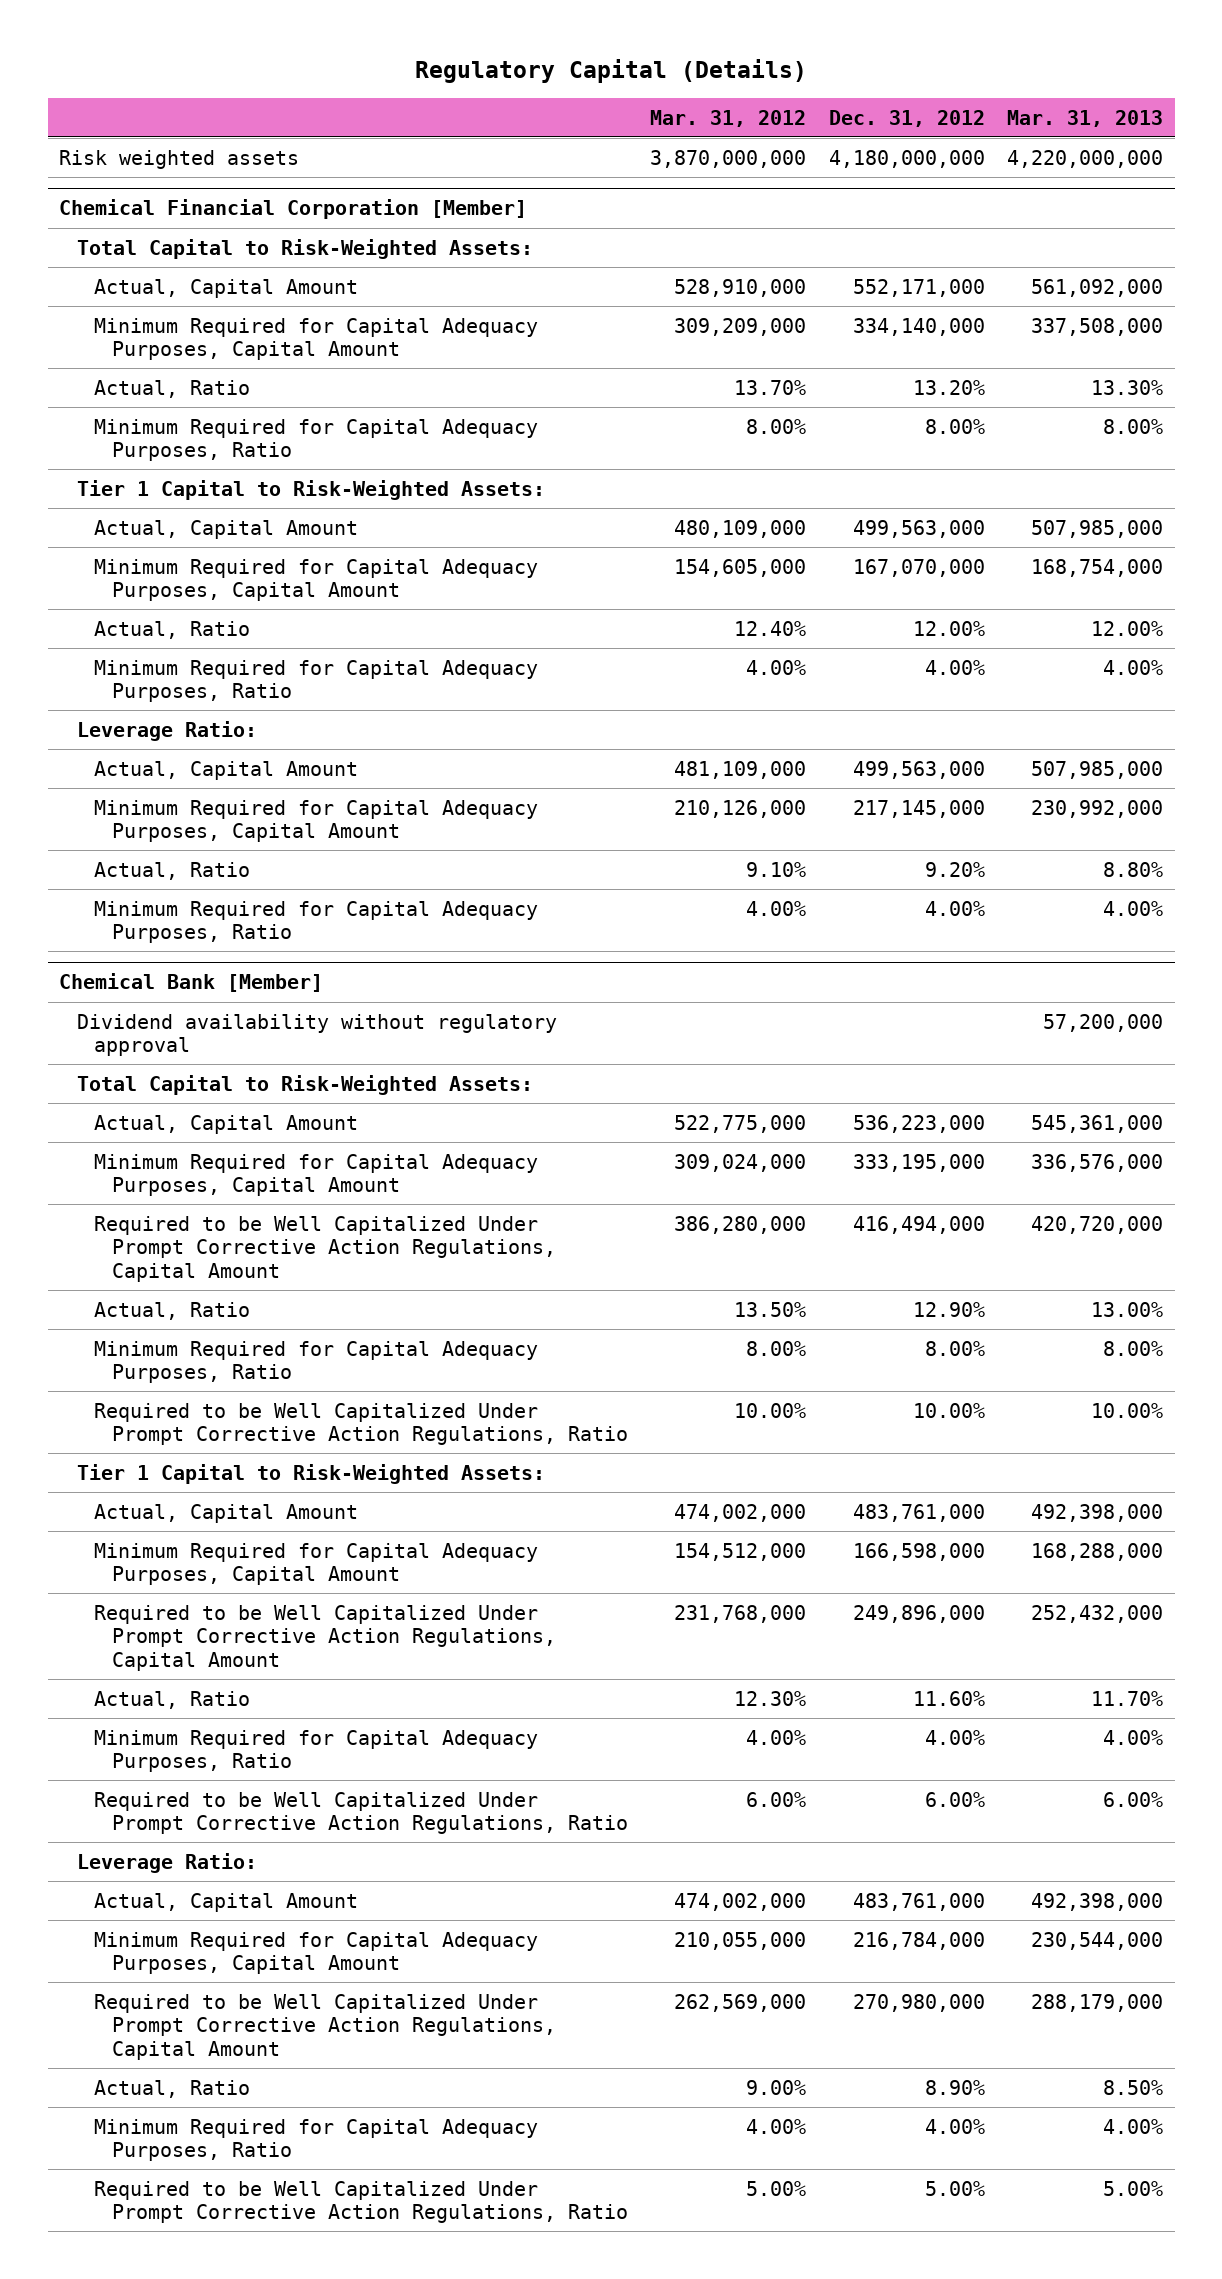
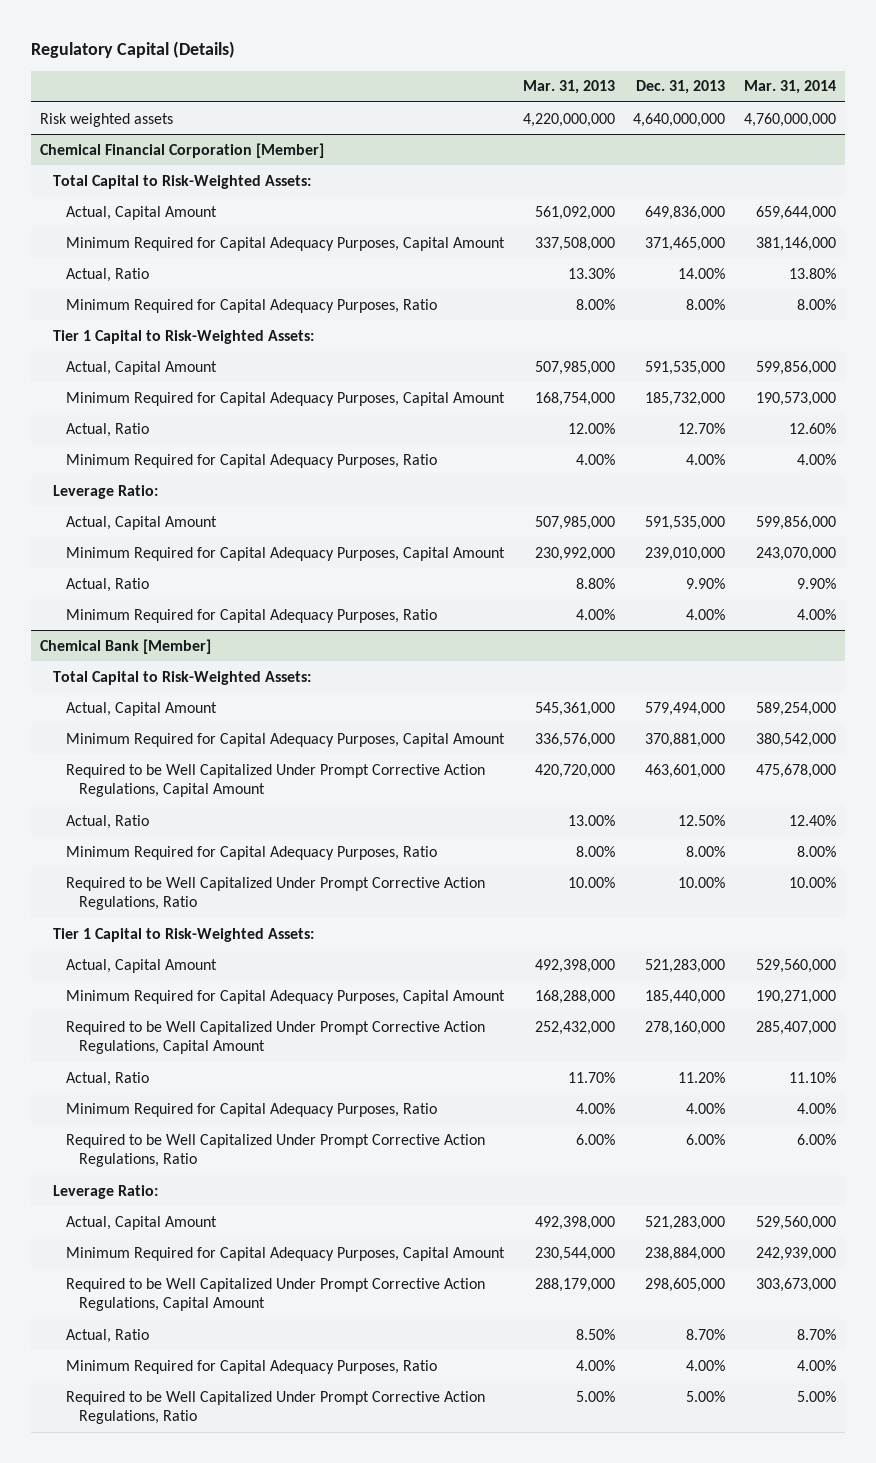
- | Mar. 31, 2012 | Dec. 31, 2012 | Mar. 31, 2013
+ | Mar. 31, 2013 | Dec. 31, 2013 | Mar. 31, 2014
@ Chemical Bank [Member]
- Dividend availability without regulatory approval | | | 57,200,000

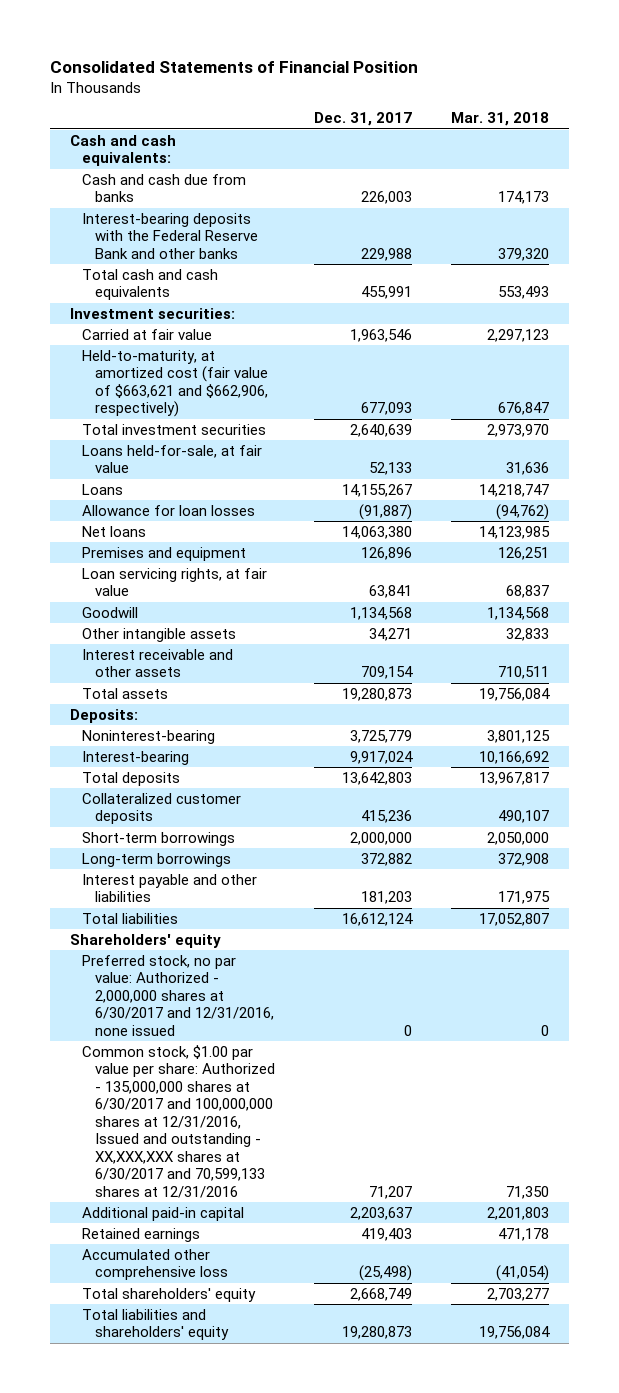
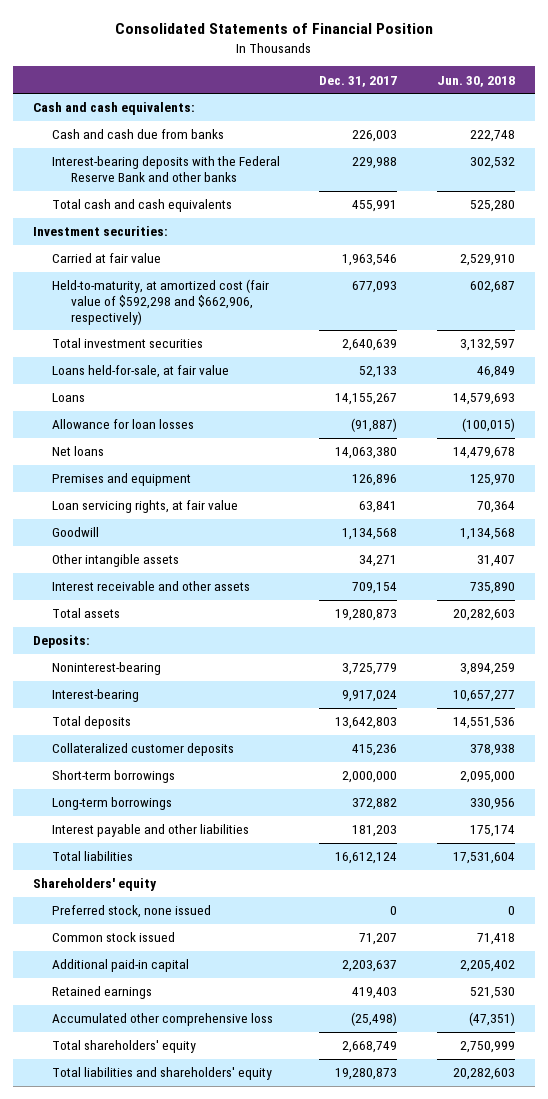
- | Dec. 31, 2017 | Mar. 31, 2018
+ | Dec. 31, 2017 | Jun. 30, 2018
- Held-to-maturity, at amortized cost (fair value of $663,621 and $662,906, respectively) | 677,093 | 676,847
+ Held-to-maturity, at amortized cost (fair value of $592,298 and $662,906, respectively) | 677,093 | 602,687
- Preferred stock, no par value: Authorized - 2,000,000 shares at 6/30/2017 and 12/31/2016, none issued | 0 | 0
- Common stock, $1.00 par value per share: Authorized - 135,000,000 shares at 6/30/2017 and 100,000,000 shares at 12/31/2016, Issued and outstanding - XX,XXX,XXX shares at 6/30/2017 and 70,599,133 shares at 12/31/2016 | 71,207 | 71,350
+ Preferred stock, none issued | 0 | 0
+ Common stock issued | 71,207 | 71,418

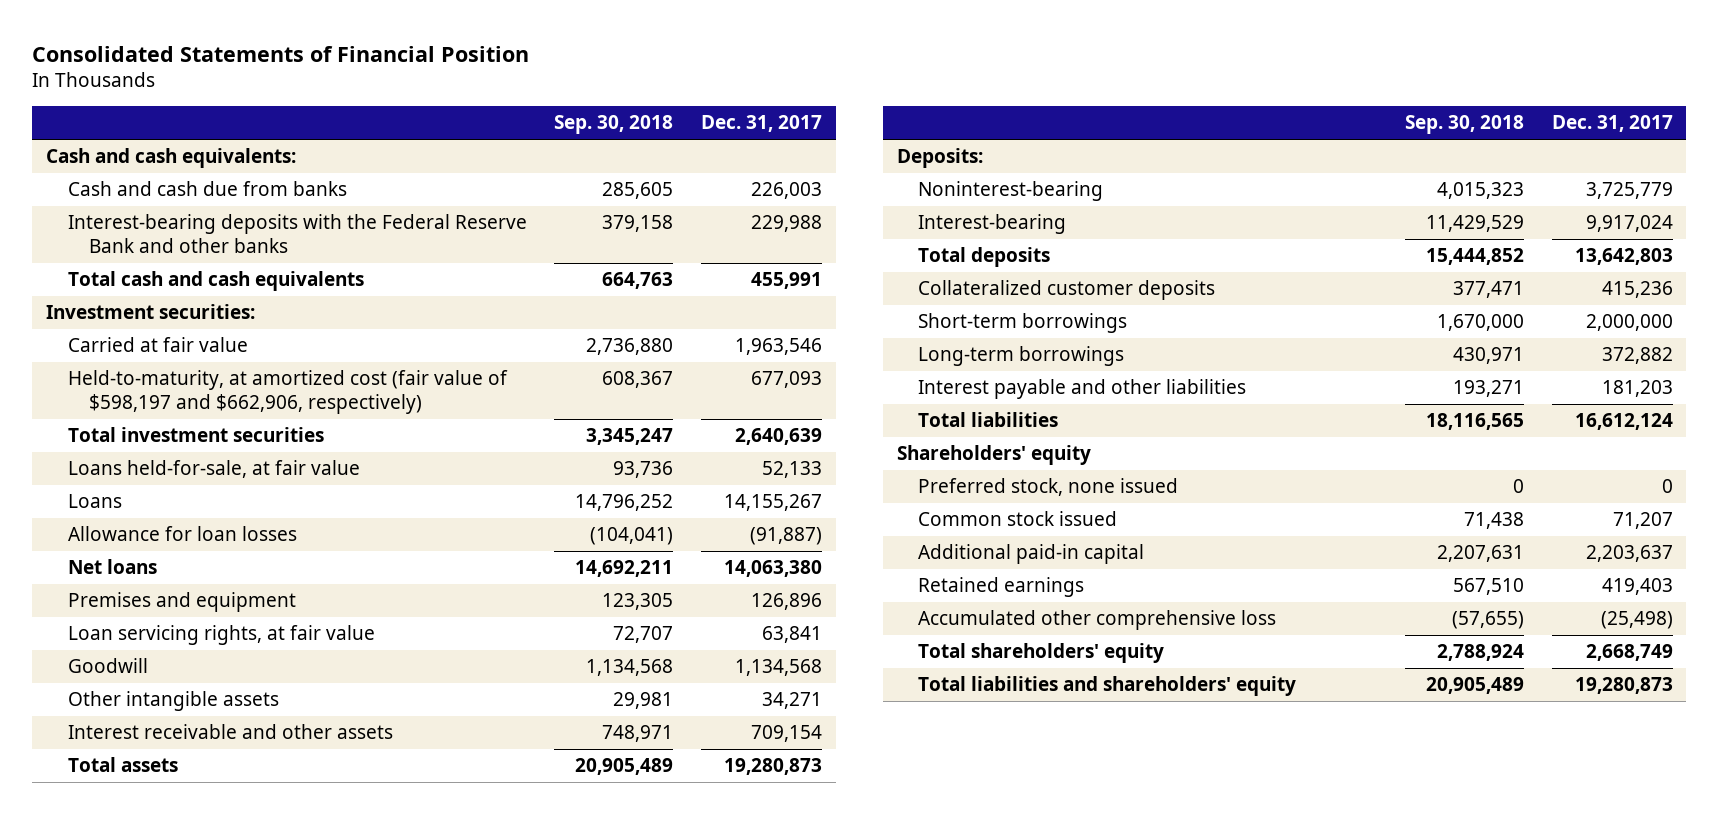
- | Dec. 31, 2017 | Jun. 30, 2018
+ | Sep. 30, 2018 | Dec. 31, 2017
- Held-to-maturity, at amortized cost (fair value of $592,298 and $662,906, respectively) | 677,093 | 602,687
+ Held-to-maturity, at amortized cost (fair value of $598,197 and $662,906, respectively) | 608,367 | 677,093

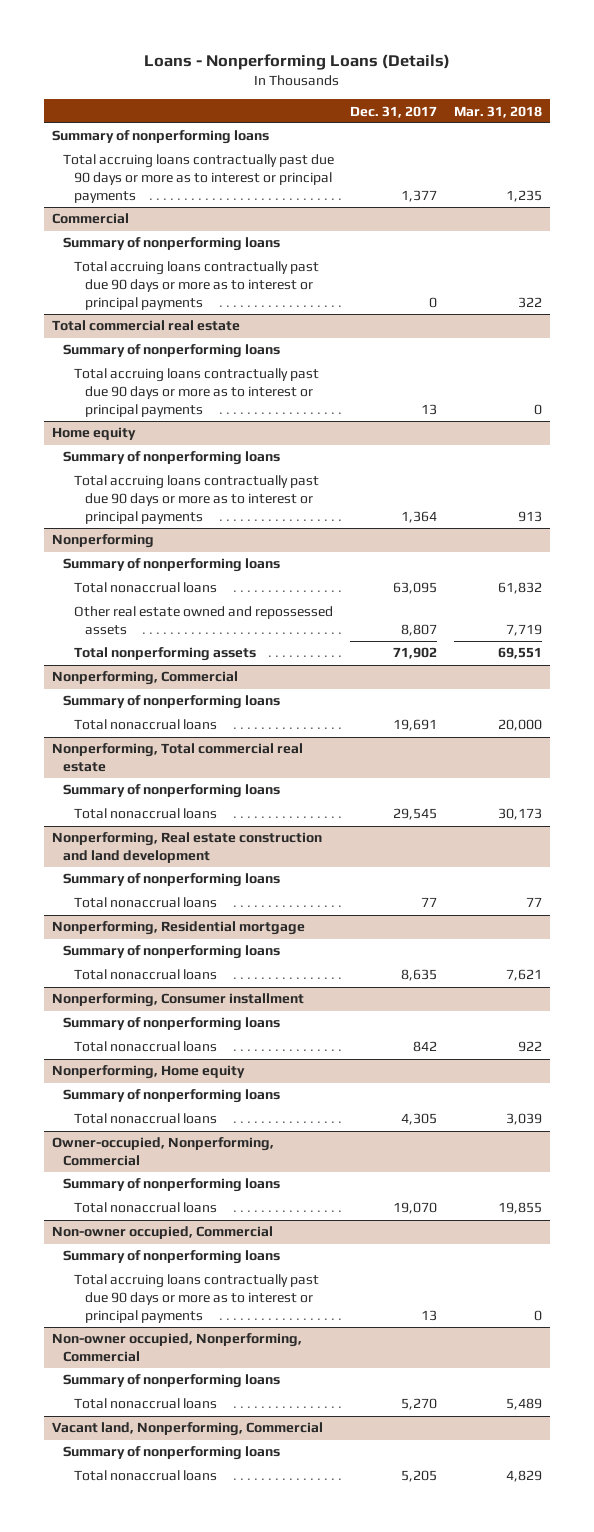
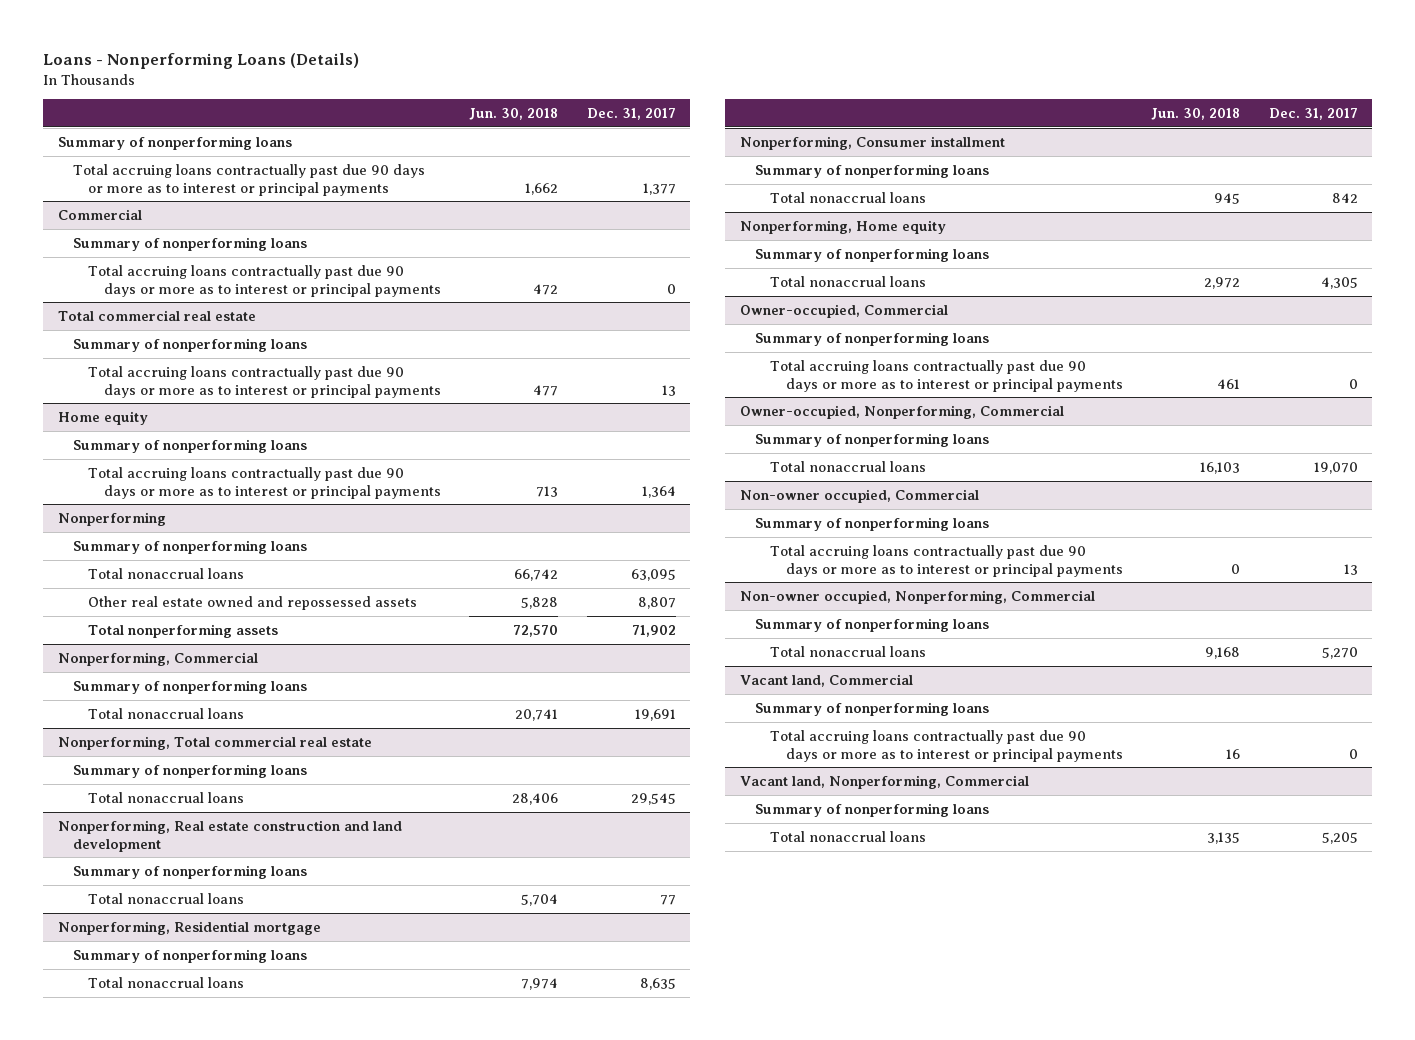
- | Dec. 31, 2017 | Mar. 31, 2018
+ | Jun. 30, 2018 | Dec. 31, 2017
+ Owner-occupied, Commercial
+ Summary of nonperforming loans
+ Total accruing loans contractually past due 90 days or more as to interest or principal payments | 461 | 0
+ Vacant land, Commercial
+ Summary of nonperforming loans
+ Total accruing loans contractually past due 90 days or more as to interest or principal payments | 16 | 0

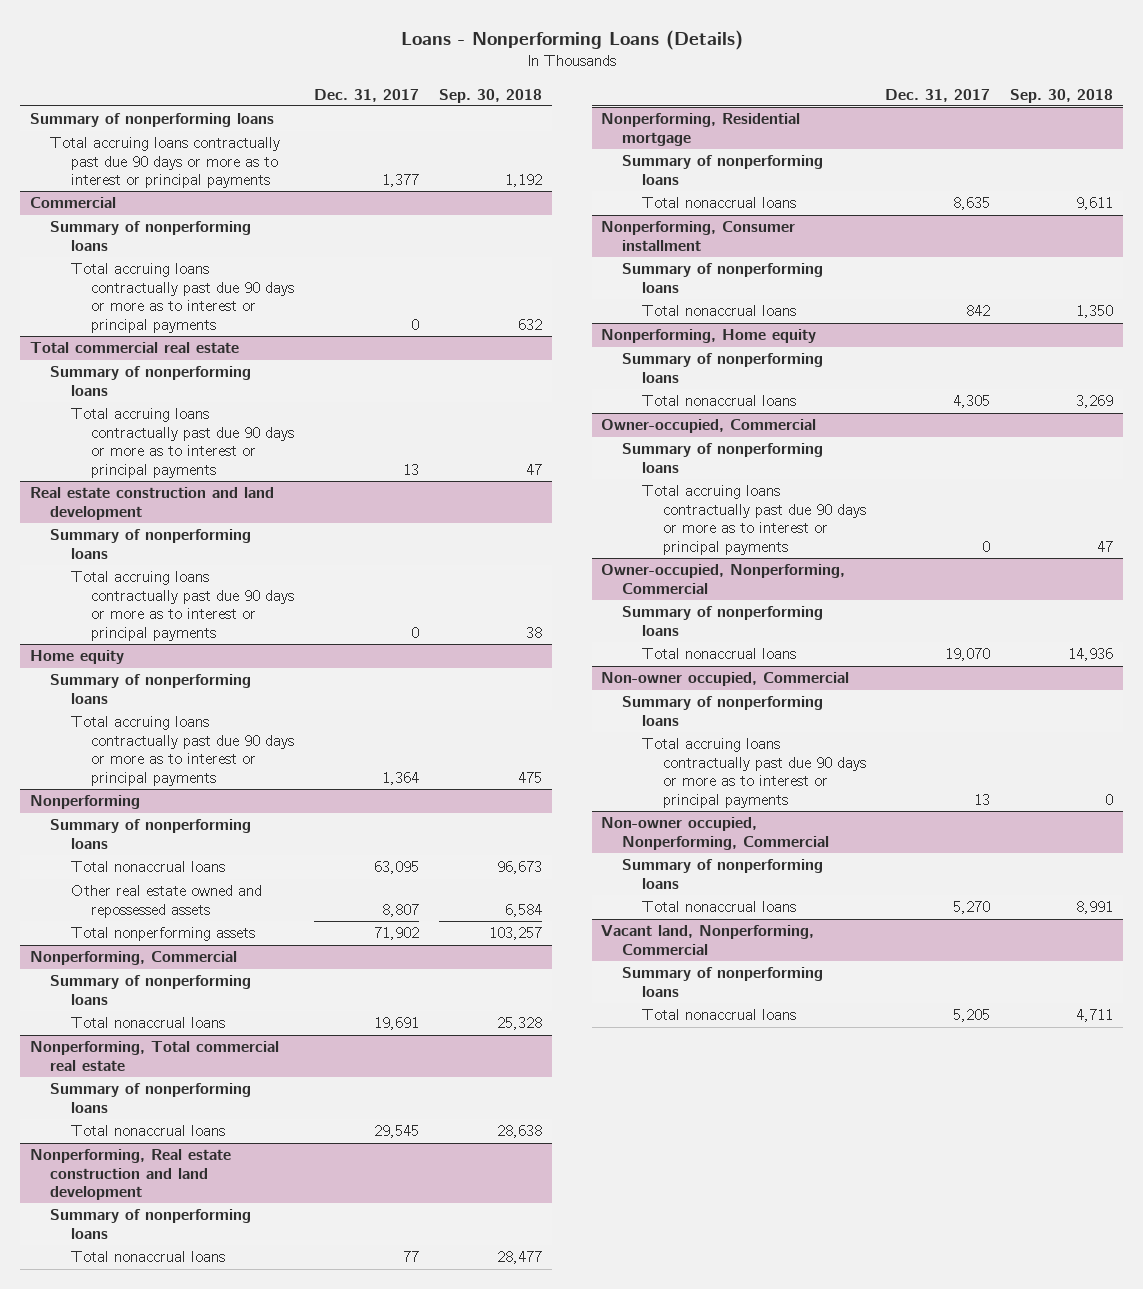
- | Jun. 30, 2018 | Dec. 31, 2017
+ | Dec. 31, 2017 | Sep. 30, 2018
+ Real estate construction and land development
+ Summary of nonperforming loans
+ Total accruing loans contractually past due 90 days or more as to interest or principal payments | 0 | 38
- Vacant land, Commercial
- Summary of nonperforming loans
- Total accruing loans contractually past due 90 days or more as to interest or principal payments | 16 | 0

